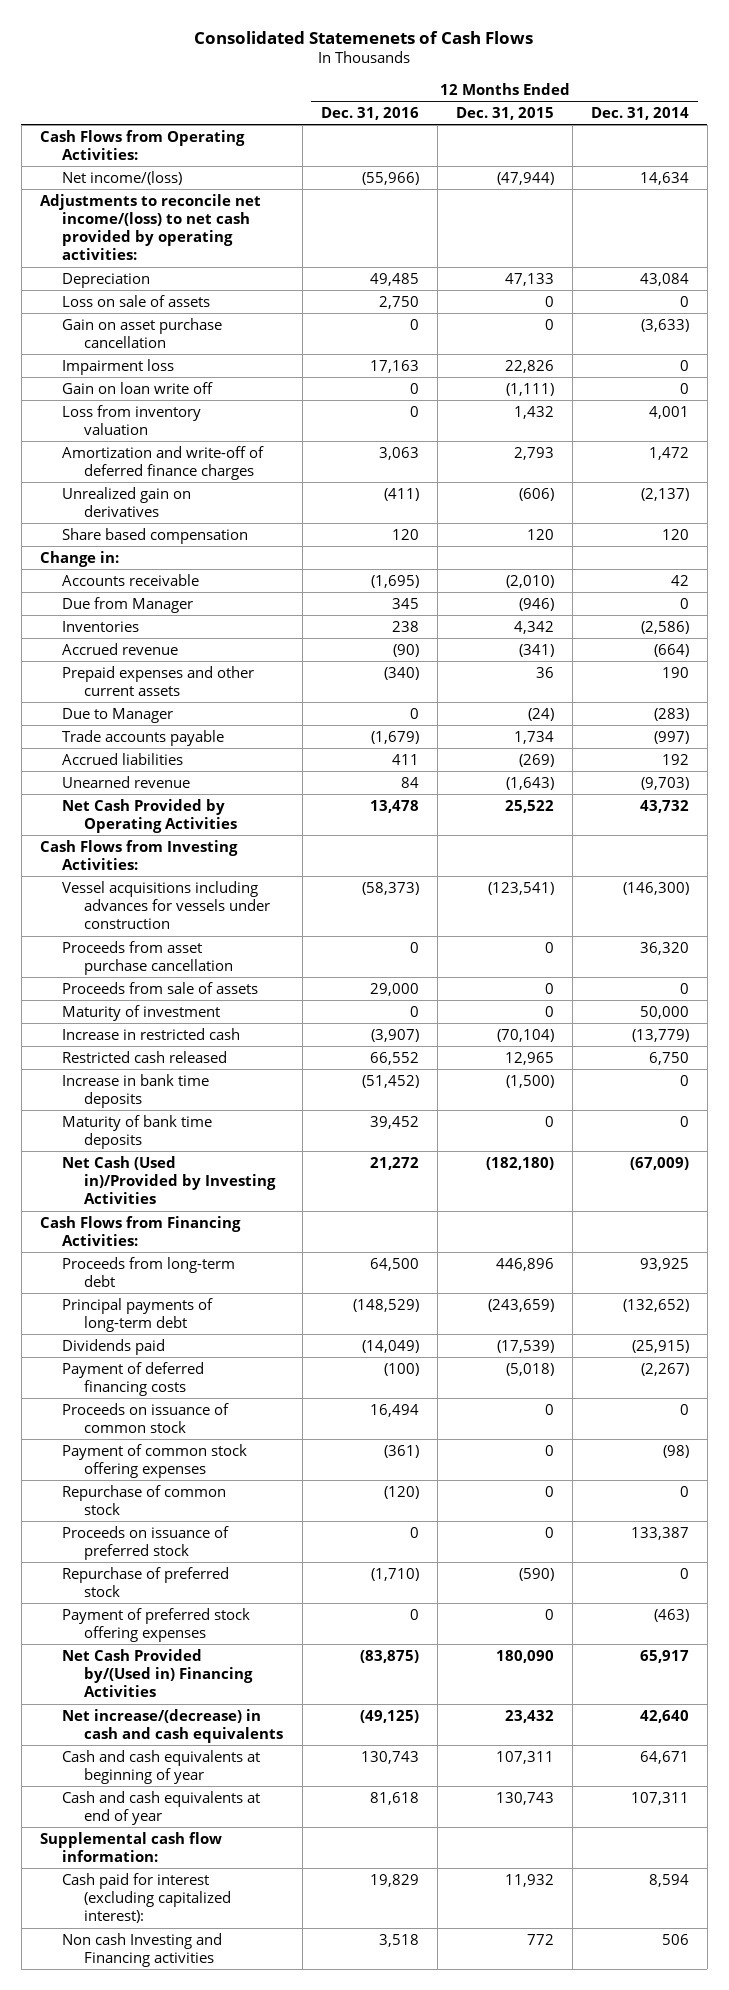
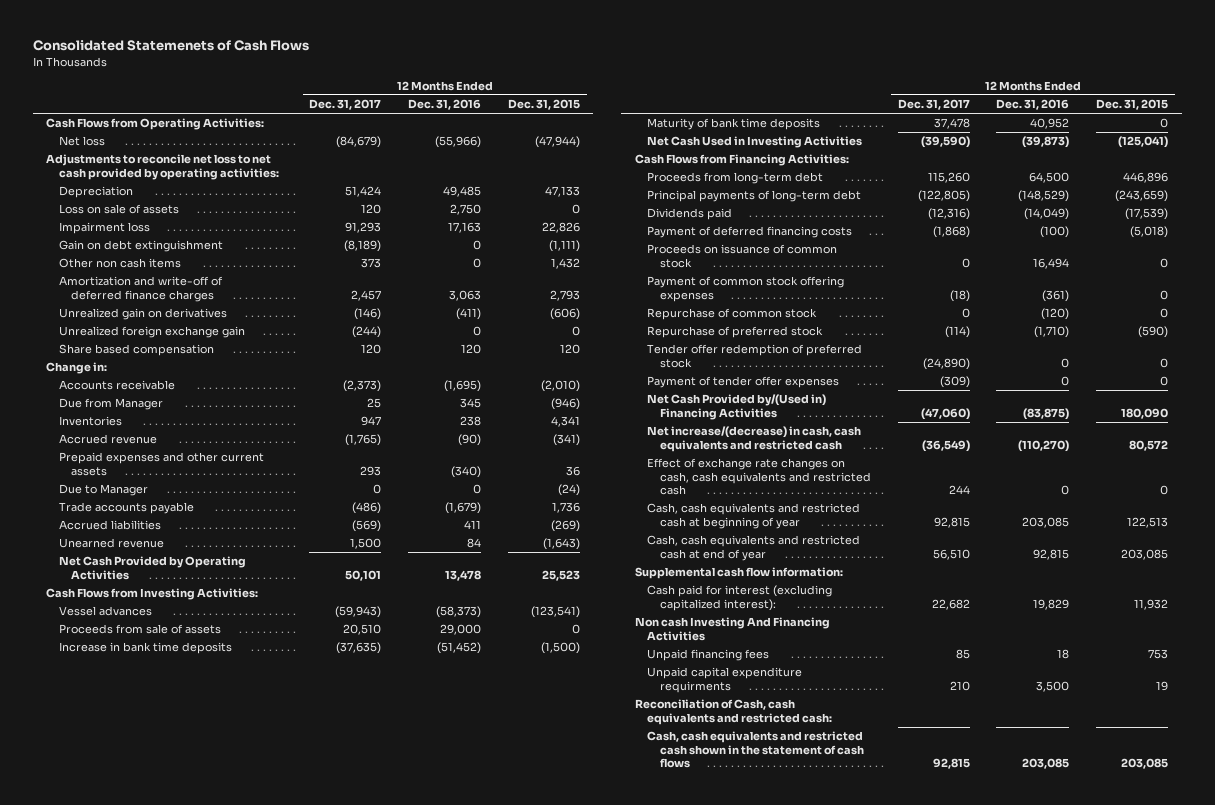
- | 12 Months Ended Dec. 31, 2016 | 12 Months Ended Dec. 31, 2015 | 12 Months Ended Dec. 31, 2014
+ | 12 Months Ended Dec. 31, 2017 | 12 Months Ended Dec. 31, 2016 | 12 Months Ended Dec. 31, 2015
- Net income/(loss) | (55,966) | (47,944) | 14,634
- Adjustments to reconcile net income/(loss) to net cash provided by operating activities:
+ Net loss | (84,679) | (55,966) | (47,944)
+ Adjustments to reconcile net loss to net cash provided by operating activities:
- Gain on asset purchase cancellation | 0 | 0 | (3,633)
- Gain on loan write off | 0 | (1,111) | 0
- Loss from inventory valuation | 0 | 1,432 | 4,001
+ Gain on debt extinguishment | (8,189) | 0 | (1,111)
+ Other non cash items | 373 | 0 | 1,432
+ Unrealized foreign exchange gain | (244) | 0 | 0
- Inventories | 238 | 4,342 | (2,586)
+ Inventories | 947 | 238 | 4,341
- Trade accounts payable | (1,679) | 1,734 | (997)
+ Trade accounts payable | (486) | (1,679) | 1,736
- Net Cash Provided by Operating Activities | 13,478 | 25,522 | 43,732
+ Net Cash Provided by Operating Activities | 50,101 | 13,478 | 25,523
- Vessel acquisitions including advances for vessels under construction | (58,373) | (123,541) | (146,300)
- Proceeds from asset purchase cancellation | 0 | 0 | 36,320
+ Vessel advances | (59,943) | (58,373) | (123,541)
- Maturity of investment | 0 | 0 | 50,000
- Increase in restricted cash | (3,907) | (70,104) | (13,779)
- Restricted cash released | 66,552 | 12,965 | 6,750
- Maturity of bank time deposits | 39,452 | 0 | 0
- Net Cash (Used in)/Provided by Investing Activities | 21,272 | (182,180) | (67,009)
+ Maturity of bank time deposits | 37,478 | 40,952 | 0
+ Net Cash Used in Investing Activities | (39,590) | (39,873) | (125,041)
- Proceeds on issuance of preferred stock | 0 | 0 | 133,387
- Payment of preferred stock offering expenses | 0 | 0 | (463)
+ Tender offer redemption of preferred stock | (24,890) | 0 | 0
+ Payment of tender offer expenses | (309) | 0 | 0
- Net increase/(decrease) in cash and cash equivalents | (49,125) | 23,432 | 42,640
- Cash and cash equivalents at beginning of year | 130,743 | 107,311 | 64,671
- Cash and cash equivalents at end of year | 81,618 | 130,743 | 107,311
+ Net increase/(decrease) in cash, cash equivalents and restricted cash | (36,549) | (110,270) | 80,572
+ Effect of exchange rate changes on cash, cash equivalents and restricted cash | 244 | 0 | 0
+ Cash, cash equivalents and restricted cash at beginning of year | 92,815 | 203,085 | 122,513
+ Cash, cash equivalents and restricted cash at end of year | 56,510 | 92,815 | 203,085
- Non cash Investing and Financing activities | 3,518 | 772 | 506
+ Non cash Investing And Financing Activities
+ Unpaid financing fees | 85 | 18 | 753
+ Unpaid capital expenditure requirments | 210 | 3,500 | 19
+ Reconciliation of Cash, cash equivalents and restricted cash:
+ Cash, cash equivalents and restricted cash shown in the statement of cash flows | 92,815 | 203,085 | 203,085

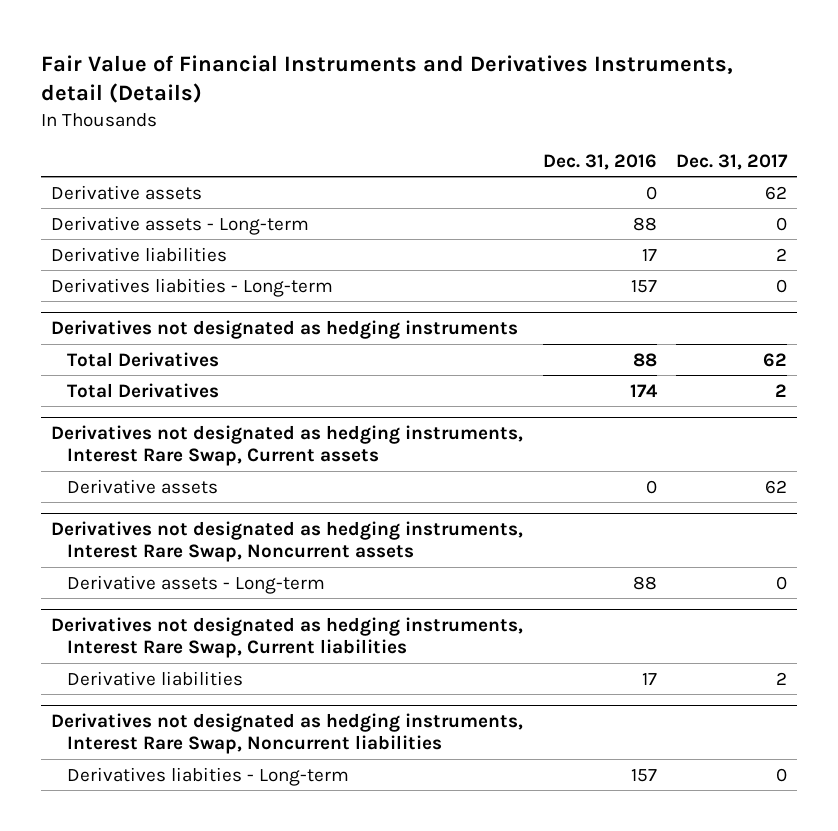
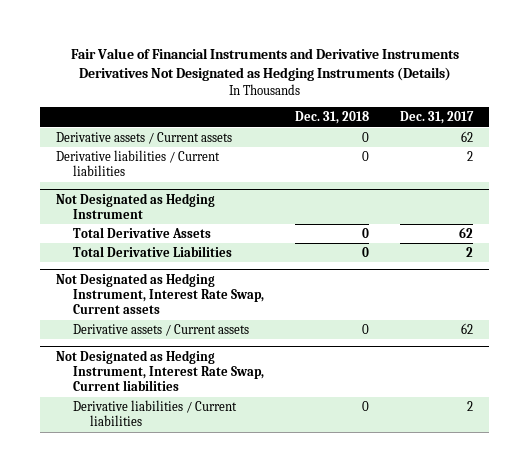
- Fair Value of Financial Instruments and Derivatives Instruments, detail (Details)
+ Fair Value of Financial Instruments and Derivative Instruments Derivatives Not Designated as Hedging Instruments (Details)
- | Dec. 31, 2016 | Dec. 31, 2017
+ | Dec. 31, 2018 | Dec. 31, 2017
- Derivative assets | 0 | 62
- Derivative assets - Long-term | 88 | 0
- Derivative liabilities | 17 | 2
- Derivatives liabities - Long-term | 157 | 0
- Derivatives not designated as hedging instruments
- Total Derivatives | 88 | 62
- Total Derivatives | 174 | 2
- Derivatives not designated as hedging instruments, Interest Rare Swap, Current assets
- Derivative assets | 0 | 62
- Derivatives not designated as hedging instruments, Interest Rare Swap, Noncurrent assets
- Derivative assets - Long-term | 88 | 0
- Derivatives not designated as hedging instruments, Interest Rare Swap, Current liabilities
- Derivative liabilities | 17 | 2
- Derivatives not designated as hedging instruments, Interest Rare Swap, Noncurrent liabilities
- Derivatives liabities - Long-term | 157 | 0
+ Derivative assets / Current assets | 0 | 62
+ Derivative liabilities / Current liabilities | 0 | 2
+ Not Designated as Hedging Instrument
+ Total Derivative Assets | 0 | 62
+ Total Derivative Liabilities | 0 | 2
+ Not Designated as Hedging Instrument, Interest Rate Swap, Current assets
+ Derivative assets / Current assets | 0 | 62
+ Not Designated as Hedging Instrument, Interest Rate Swap, Current liabilities
+ Derivative liabilities / Current liabilities | 0 | 2

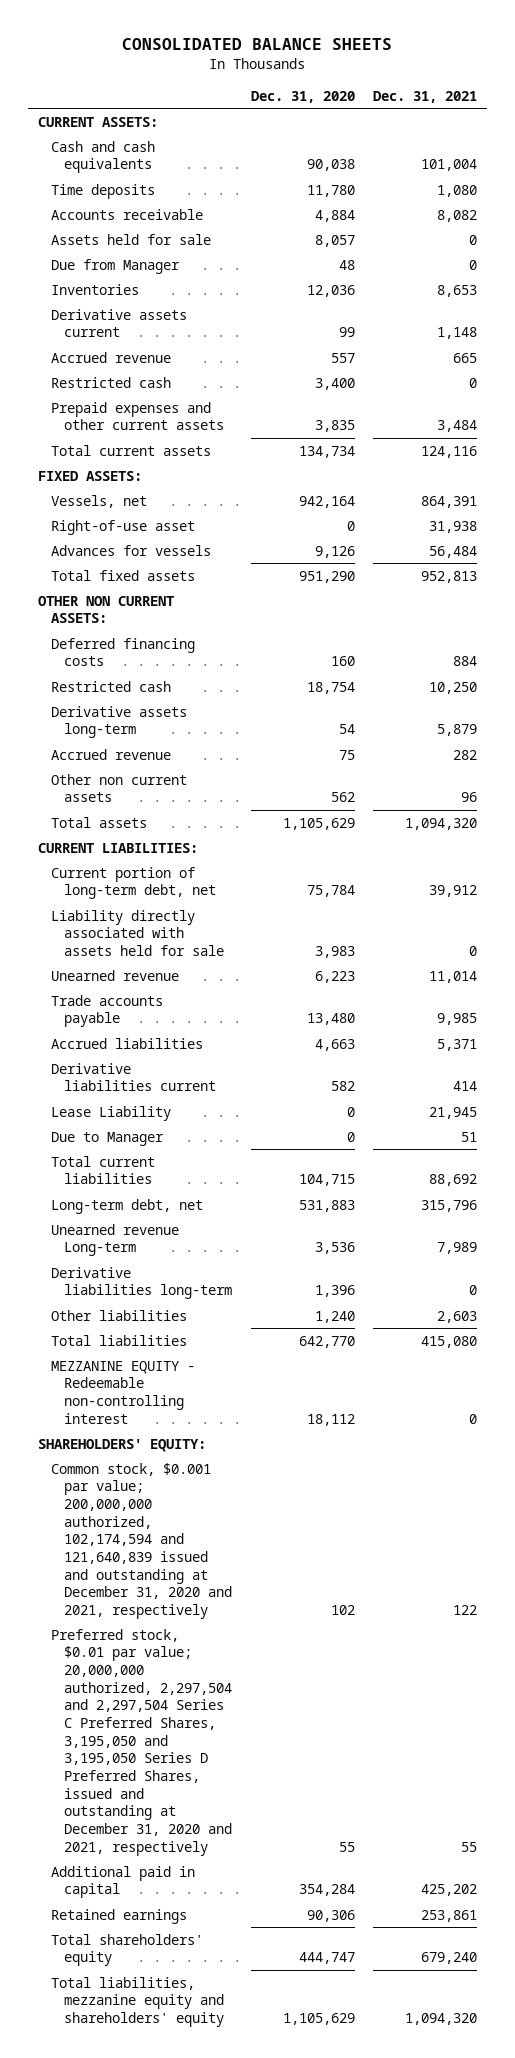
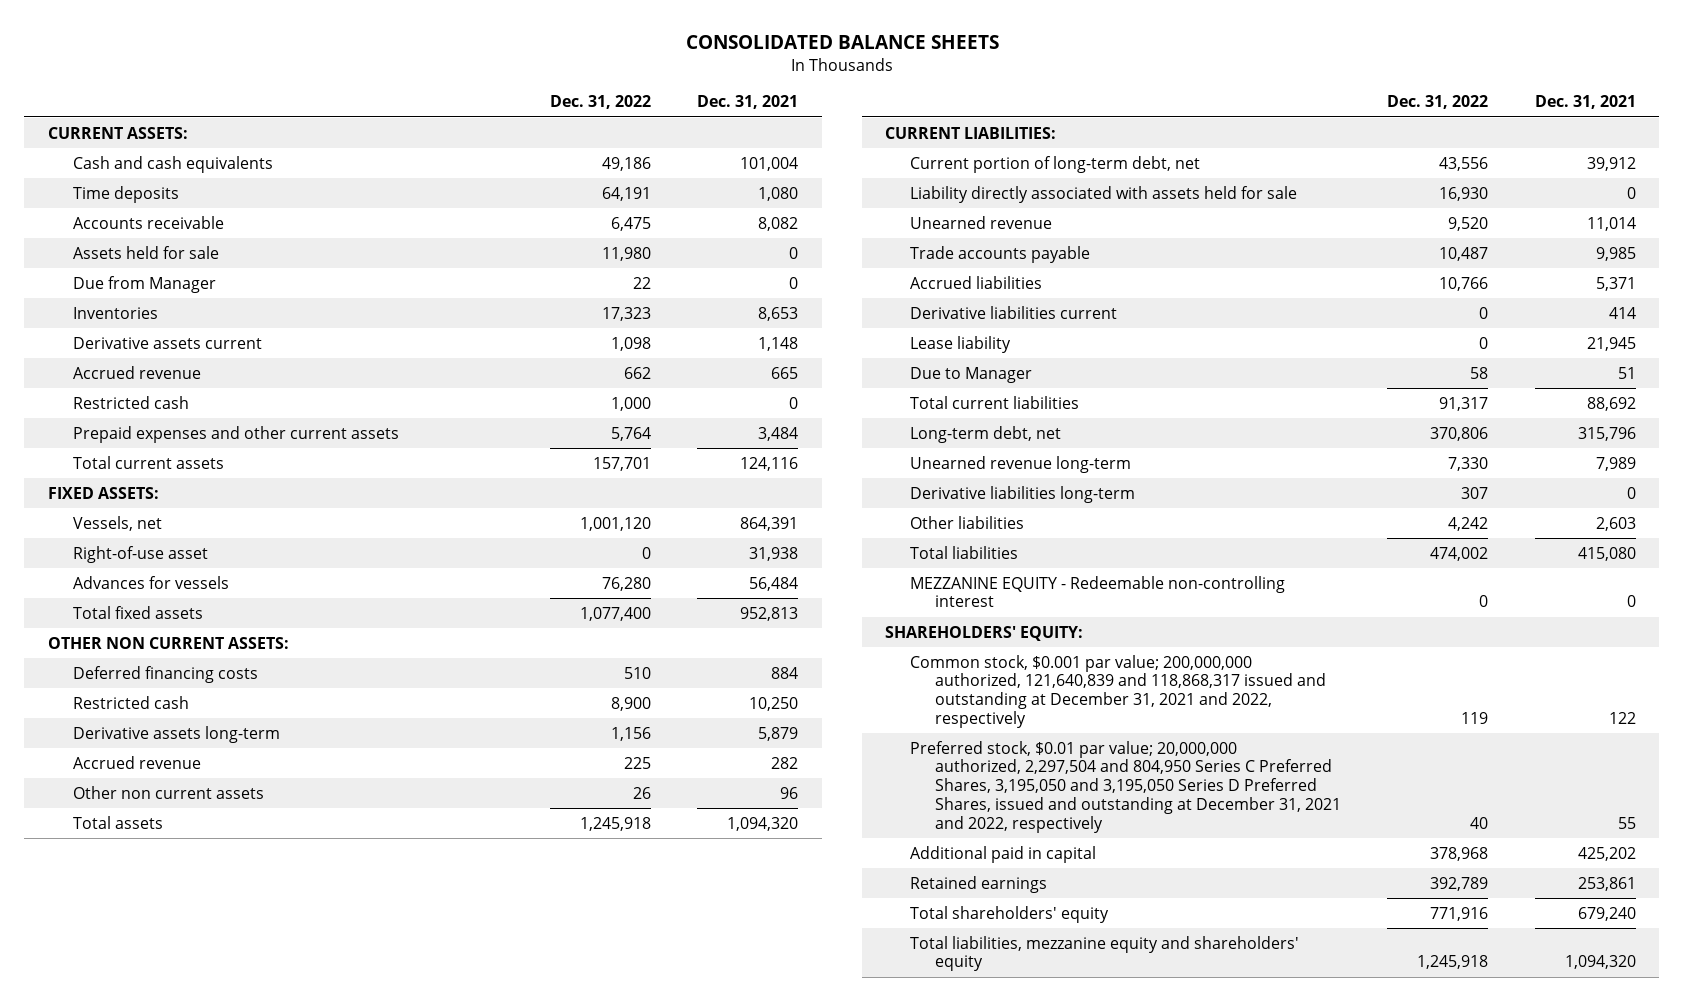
- | Dec. 31, 2020 | Dec. 31, 2021
+ | Dec. 31, 2022 | Dec. 31, 2021
- Lease Liability | 0 | 21,945
+ Lease liability | 0 | 21,945
- Unearned revenue Long-term | 3,536 | 7,989
+ Unearned revenue long-term | 7,330 | 7,989
- Common stock, $0.001 par value; 200,000,000 authorized, 102,174,594 and 121,640,839 issued and outstanding at December 31, 2020 and 2021, respectively | 102 | 122
- Preferred stock, $0.01 par value; 20,000,000 authorized, 2,297,504 and 2,297,504 Series C Preferred Shares, 3,195,050 and 3,195,050 Series D Preferred Shares, issued and outstanding at December 31, 2020 and 2021, respectively | 55 | 55
+ Common stock, $0.001 par value; 200,000,000 authorized, 121,640,839 and 118,868,317 issued and outstanding at December 31, 2021 and 2022, respectively | 119 | 122
+ Preferred stock, $0.01 par value; 20,000,000 authorized, 2,297,504 and 804,950 Series C Preferred Shares, 3,195,050 and 3,195,050 Series D Preferred Shares, issued and outstanding at December 31, 2021 and 2022, respectively | 40 | 55

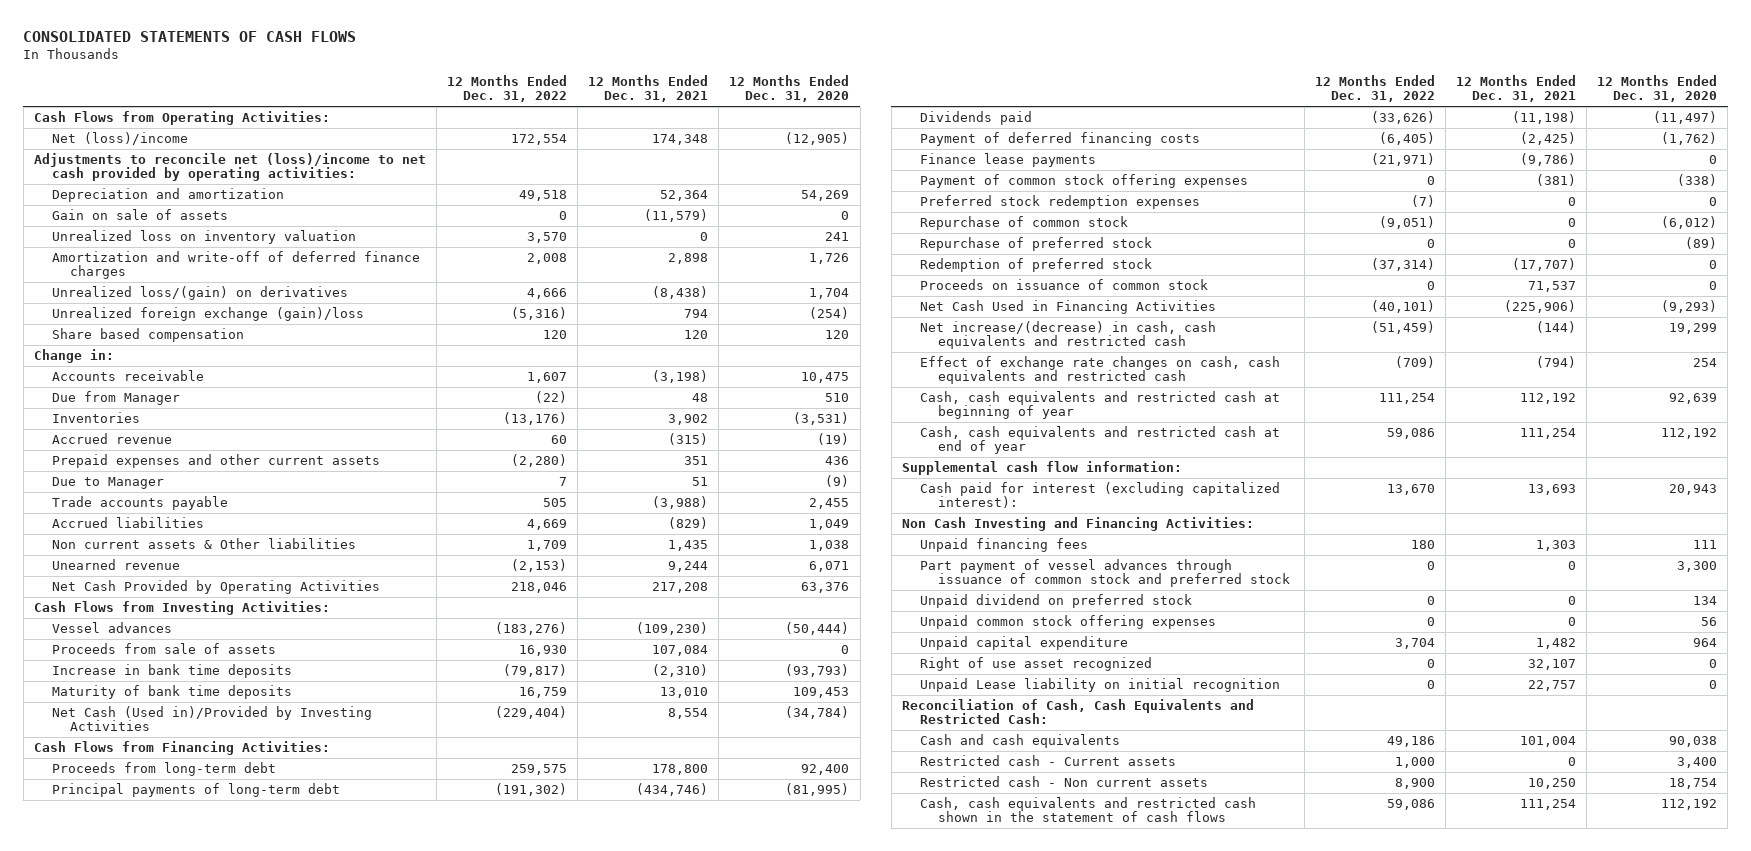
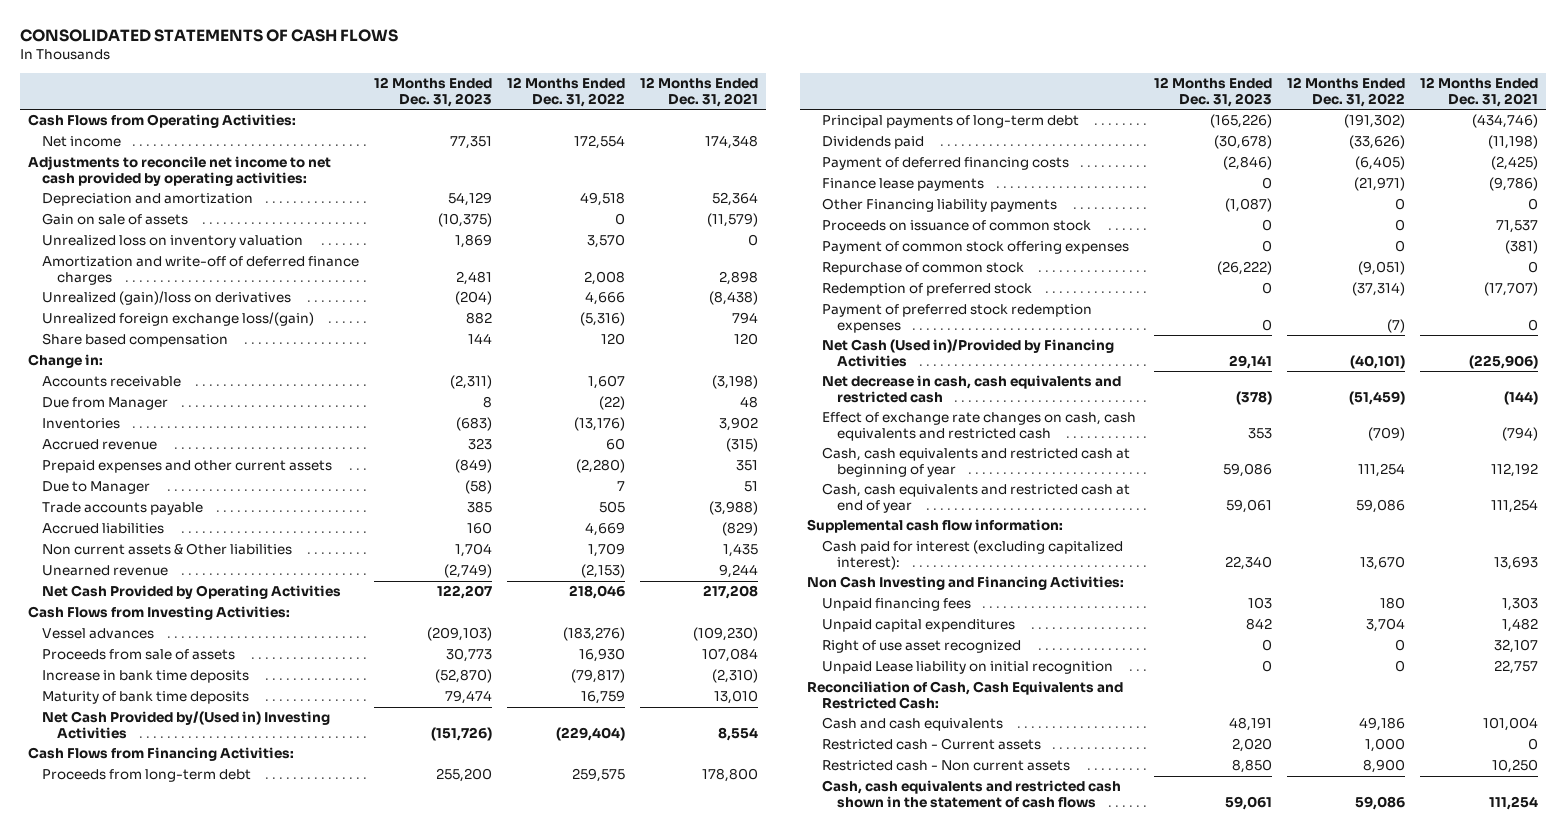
- | 12 Months Ended Dec. 31, 2022 | 12 Months Ended Dec. 31, 2021 | 12 Months Ended Dec. 31, 2020
+ | 12 Months Ended Dec. 31, 2023 | 12 Months Ended Dec. 31, 2022 | 12 Months Ended Dec. 31, 2021
- Net (loss)/income | 172,554 | 174,348 | (12,905)
- Adjustments to reconcile net (loss)/income to net cash provided by operating activities:
+ Net income | 77,351 | 172,554 | 174,348
+ Adjustments to reconcile net income to net cash provided by operating activities:
- Unrealized loss/(gain) on derivatives | 4,666 | (8,438) | 1,704
- Unrealized foreign exchange (gain)/loss | (5,316) | 794 | (254)
+ Unrealized (gain)/loss on derivatives | (204) | 4,666 | (8,438)
+ Unrealized foreign exchange loss/(gain) | 882 | (5,316) | 794
- Net Cash (Used in)/Provided by Investing Activities | (229,404) | 8,554 | (34,784)
+ Net Cash Provided by/(Used in) Investing Activities | (151,726) | (229,404) | 8,554
+ Other Financing liability payments | (1,087) | 0 | 0
moved up: Proceeds on issuance of common stock | 0 | 0 | 71,537
- Preferred stock redemption expenses | (7) | 0 | 0
- Repurchase of preferred stock | 0 | 0 | (89)
- Net Cash Used in Financing Activities | (40,101) | (225,906) | (9,293)
- Net increase/(decrease) in cash, cash equivalents and restricted cash | (51,459) | (144) | 19,299
+ Payment of preferred stock redemption expenses | 0 | (7) | 0
+ Net Cash (Used in)/Provided by Financing Activities | 29,141 | (40,101) | (225,906)
+ Net decrease in cash, cash equivalents and restricted cash | (378) | (51,459) | (144)
- Part payment of vessel advances through issuance of common stock and preferred stock | 0 | 0 | 3,300
- Unpaid dividend on preferred stock | 0 | 0 | 134
- Unpaid common stock offering expenses | 0 | 0 | 56
- Unpaid capital expenditure | 3,704 | 1,482 | 964
+ Unpaid capital expenditures | 842 | 3,704 | 1,482

